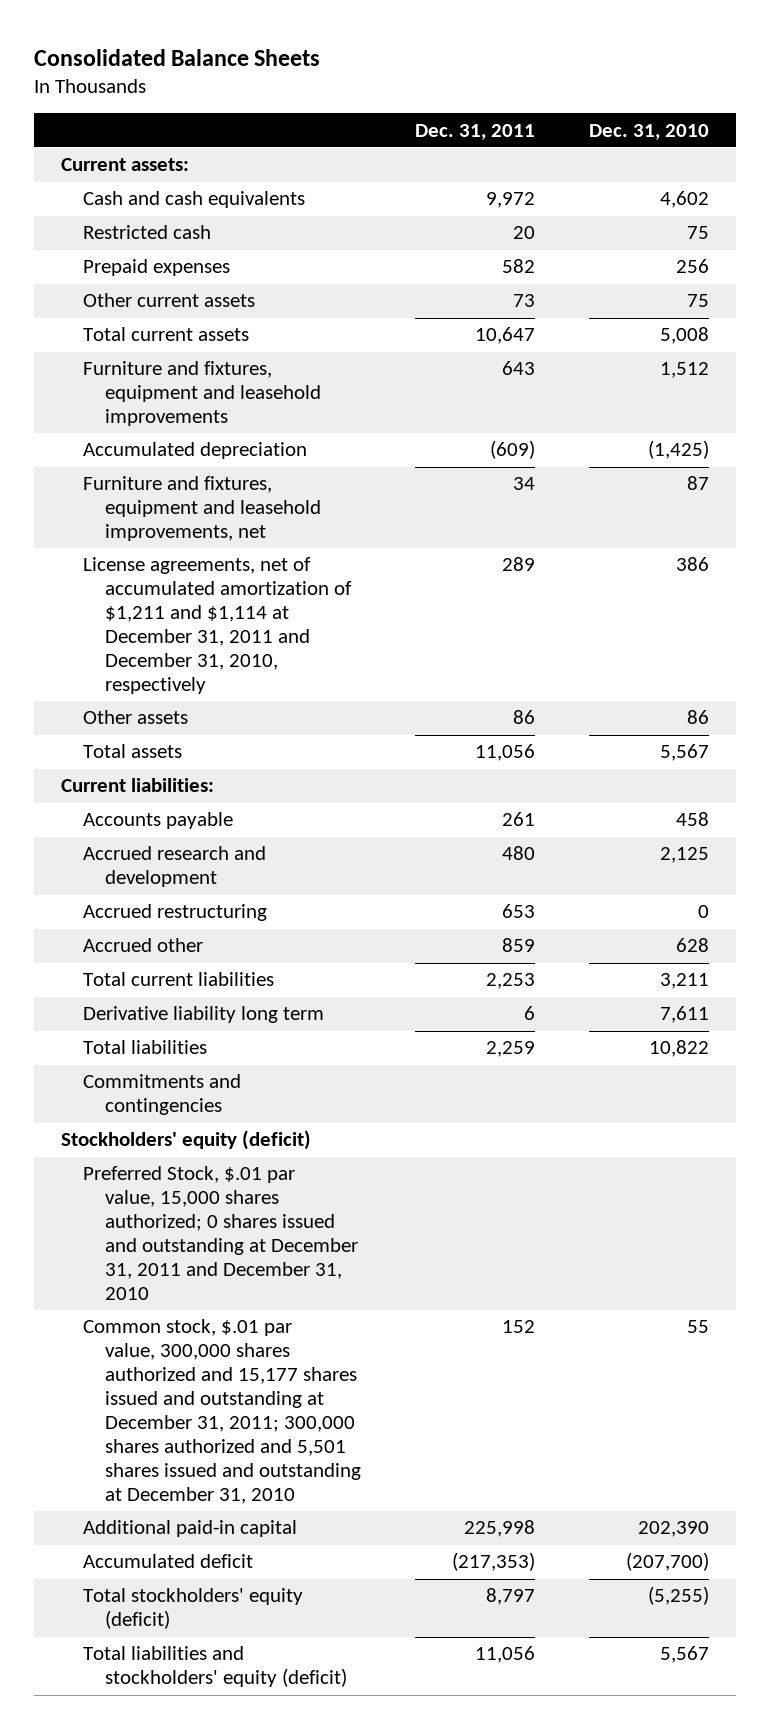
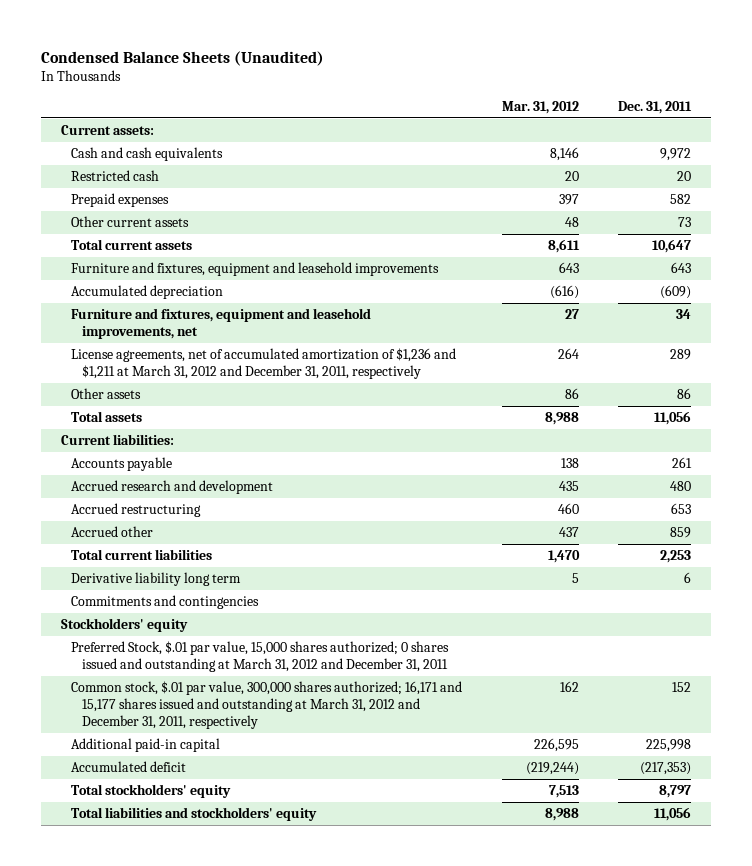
- Consolidated Balance Sheets
+ Condensed Balance Sheets (Unaudited)
- | Dec. 31, 2011 | Dec. 31, 2010
+ | Mar. 31, 2012 | Dec. 31, 2011
- License agreements, net of accumulated amortization of $1,211 and $1,114 at December 31, 2011 and December 31, 2010, respectively | 289 | 386
+ License agreements, net of accumulated amortization of $1,236 and $1,211 at March 31, 2012 and December 31, 2011, respectively | 264 | 289
- Total liabilities | 2,259 | 10,822
- Stockholders' equity (deficit)
- Preferred Stock, $.01 par value, 15,000 shares authorized; 0 shares issued and outstanding at December 31, 2011 and December 31, 2010
- Common stock, $.01 par value, 300,000 shares authorized and 15,177 shares issued and outstanding at December 31, 2011; 300,000 shares authorized and 5,501 shares issued and outstanding at December 31, 2010 | 152 | 55
+ Stockholders' equity
+ Preferred Stock, $.01 par value, 15,000 shares authorized; 0 shares issued and outstanding at March 31, 2012 and December 31, 2011
+ Common stock, $.01 par value, 300,000 shares authorized; 16,171 and 15,177 shares issued and outstanding at March 31, 2012 and December 31, 2011, respectively | 162 | 152
- Total stockholders' equity (deficit) | 8,797 | (5,255)
- Total liabilities and stockholders' equity (deficit) | 11,056 | 5,567
+ Total stockholders' equity | 7,513 | 8,797
+ Total liabilities and stockholders' equity | 8,988 | 11,056

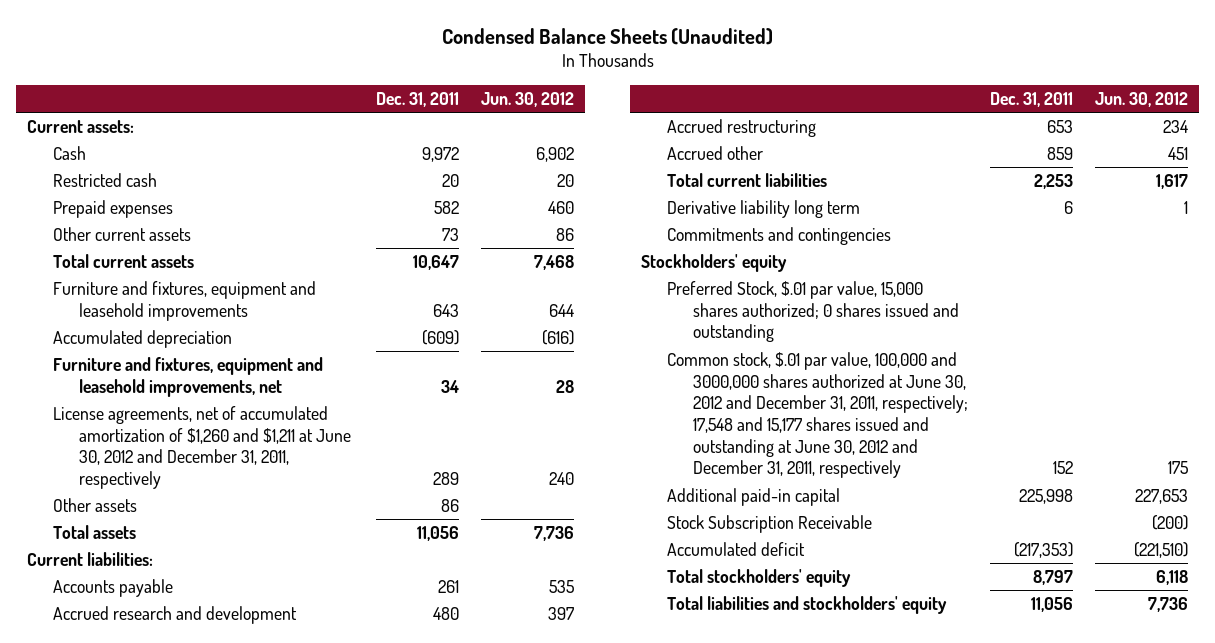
- | Mar. 31, 2012 | Dec. 31, 2011
+ | Dec. 31, 2011 | Jun. 30, 2012
- Cash and cash equivalents | 8,146 | 9,972
+ Cash | 9,972 | 6,902
- License agreements, net of accumulated amortization of $1,236 and $1,211 at March 31, 2012 and December 31, 2011, respectively | 264 | 289
+ License agreements, net of accumulated amortization of $1,260 and $1,211 at June 30, 2012 and December 31, 2011, respectively | 289 | 240
- Preferred Stock, $.01 par value, 15,000 shares authorized; 0 shares issued and outstanding at March 31, 2012 and December 31, 2011
- Common stock, $.01 par value, 300,000 shares authorized; 16,171 and 15,177 shares issued and outstanding at March 31, 2012 and December 31, 2011, respectively | 162 | 152
+ Preferred Stock, $.01 par value, 15,000 shares authorized; 0 shares issued and outstanding
+ Common stock, $.01 par value, 100,000 and 3000,000 shares authorized at June 30, 2012 and December 31, 2011, respectively; 17,548 and 15,177 shares issued and outstanding at June 30, 2012 and December 31, 2011, respectively | 152 | 175
+ Stock Subscription Receivable | | (200)

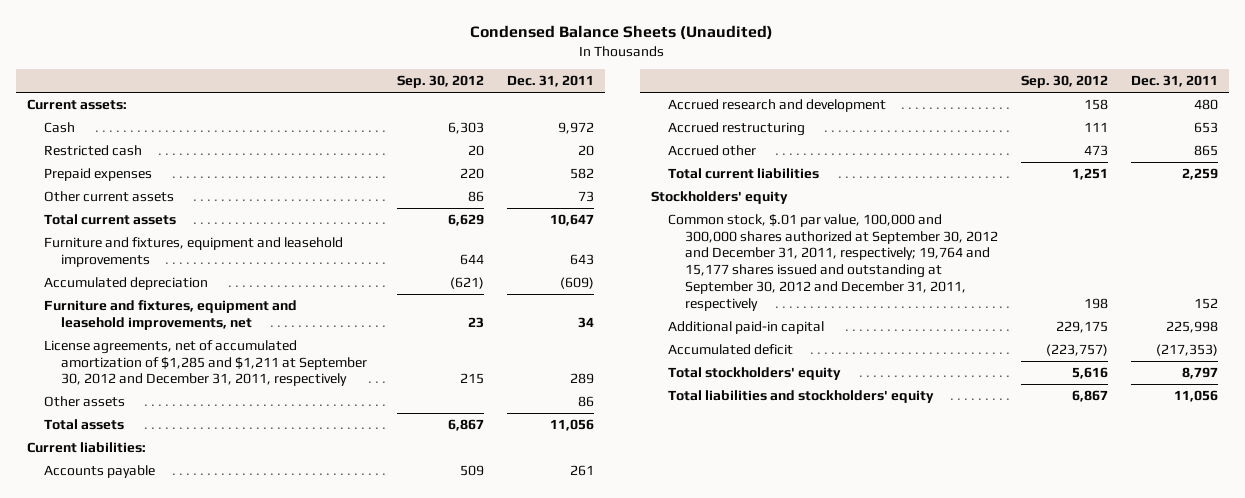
- | Dec. 31, 2011 | Jun. 30, 2012
+ | Sep. 30, 2012 | Dec. 31, 2011
- License agreements, net of accumulated amortization of $1,260 and $1,211 at June 30, 2012 and December 31, 2011, respectively | 289 | 240
+ License agreements, net of accumulated amortization of $1,285 and $1,211 at September 30, 2012 and December 31, 2011, respectively | 215 | 289
- Accrued other | 859 | 451
- Total current liabilities | 2,253 | 1,617
- Derivative liability long term | 6 | 1
- Commitments and contingencies
+ Accrued other | 473 | 865
+ Total current liabilities | 1,251 | 2,259
- Preferred Stock, $.01 par value, 15,000 shares authorized; 0 shares issued and outstanding
- Common stock, $.01 par value, 100,000 and 3000,000 shares authorized at June 30, 2012 and December 31, 2011, respectively; 17,548 and 15,177 shares issued and outstanding at June 30, 2012 and December 31, 2011, respectively | 152 | 175
+ Common stock, $.01 par value, 100,000 and 300,000 shares authorized at September 30, 2012 and December 31, 2011, respectively; 19,764 and 15,177 shares issued and outstanding at September 30, 2012 and December 31, 2011, respectively | 198 | 152
- Stock Subscription Receivable | | (200)

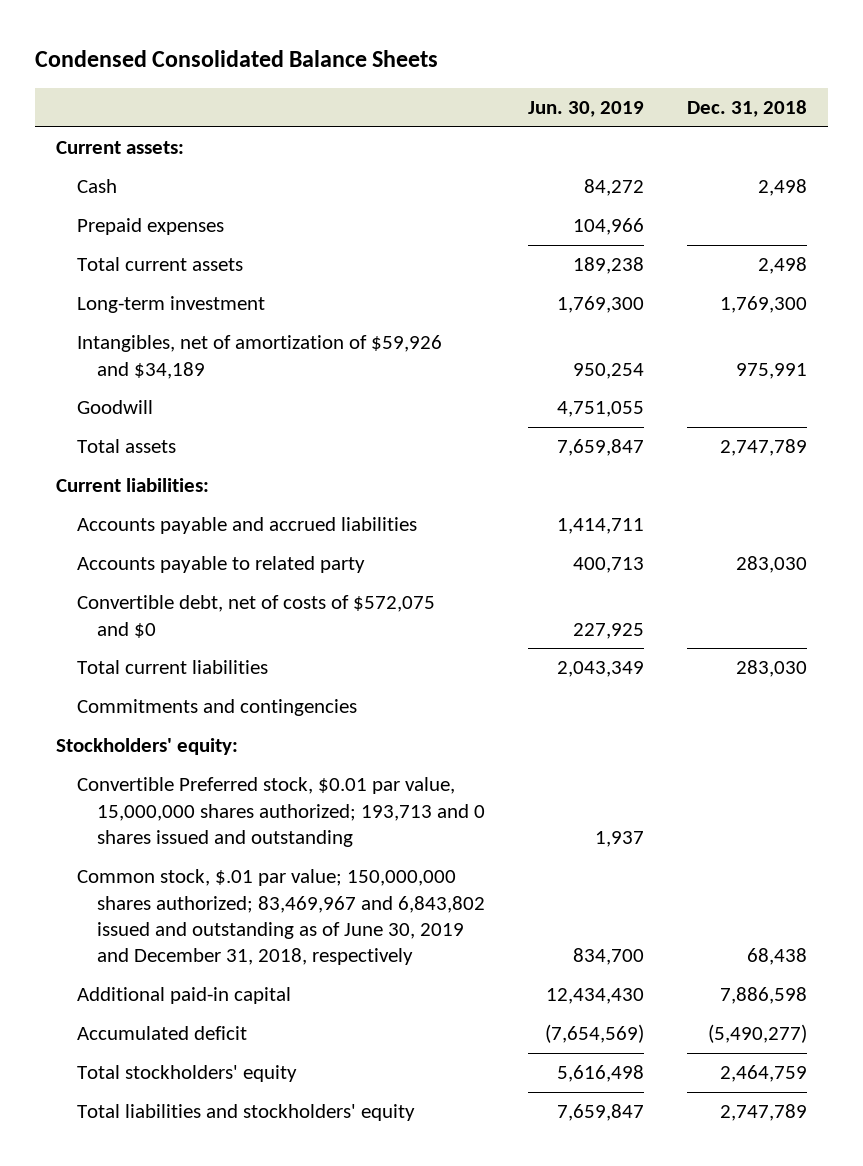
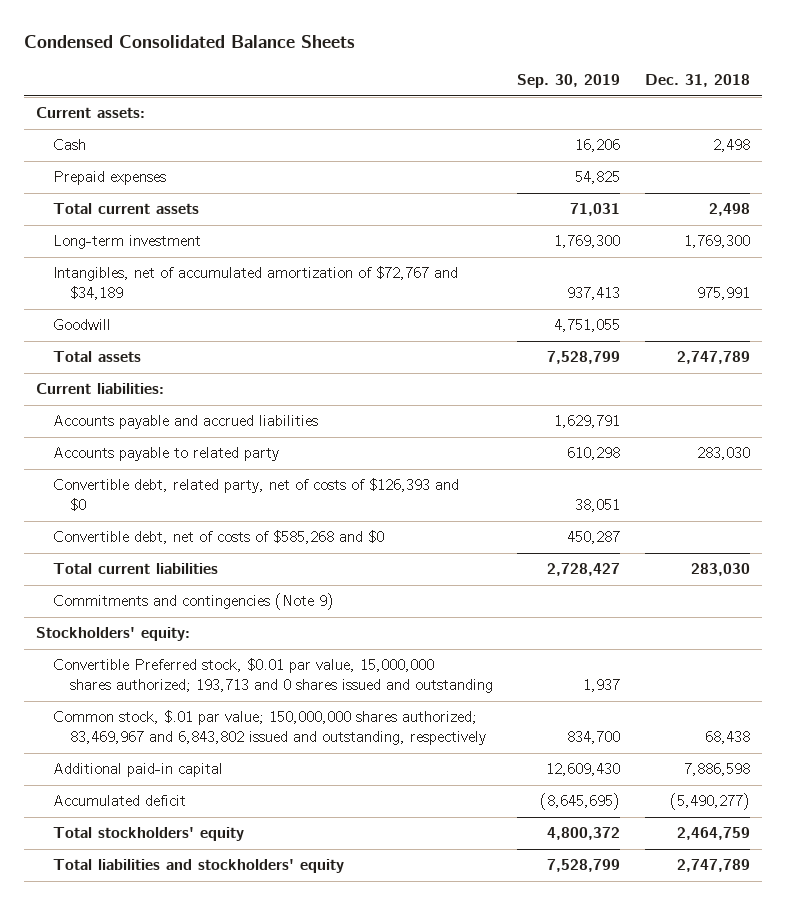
- | Jun. 30, 2019 | Dec. 31, 2018
+ | Sep. 30, 2019 | Dec. 31, 2018
- Intangibles, net of amortization of $59,926 and $34,189 | 950,254 | 975,991
+ Intangibles, net of accumulated amortization of $72,767 and $34,189 | 937,413 | 975,991
- Convertible debt, net of costs of $572,075 and $0 | 227,925 |
+ Convertible debt, related party, net of costs of $126,393 and $0 | 38,051 |
+ Convertible debt, net of costs of $585,268 and $0 | 450,287 |
- Commitments and contingencies
+ Commitments and contingencies (Note 9)
- Common stock, $.01 par value; 150,000,000 shares authorized; 83,469,967 and 6,843,802 issued and outstanding as of June 30, 2019 and December 31, 2018, respectively | 834,700 | 68,438
+ Common stock, $.01 par value; 150,000,000 shares authorized; 83,469,967 and 6,843,802 issued and outstanding, respectively | 834,700 | 68,438

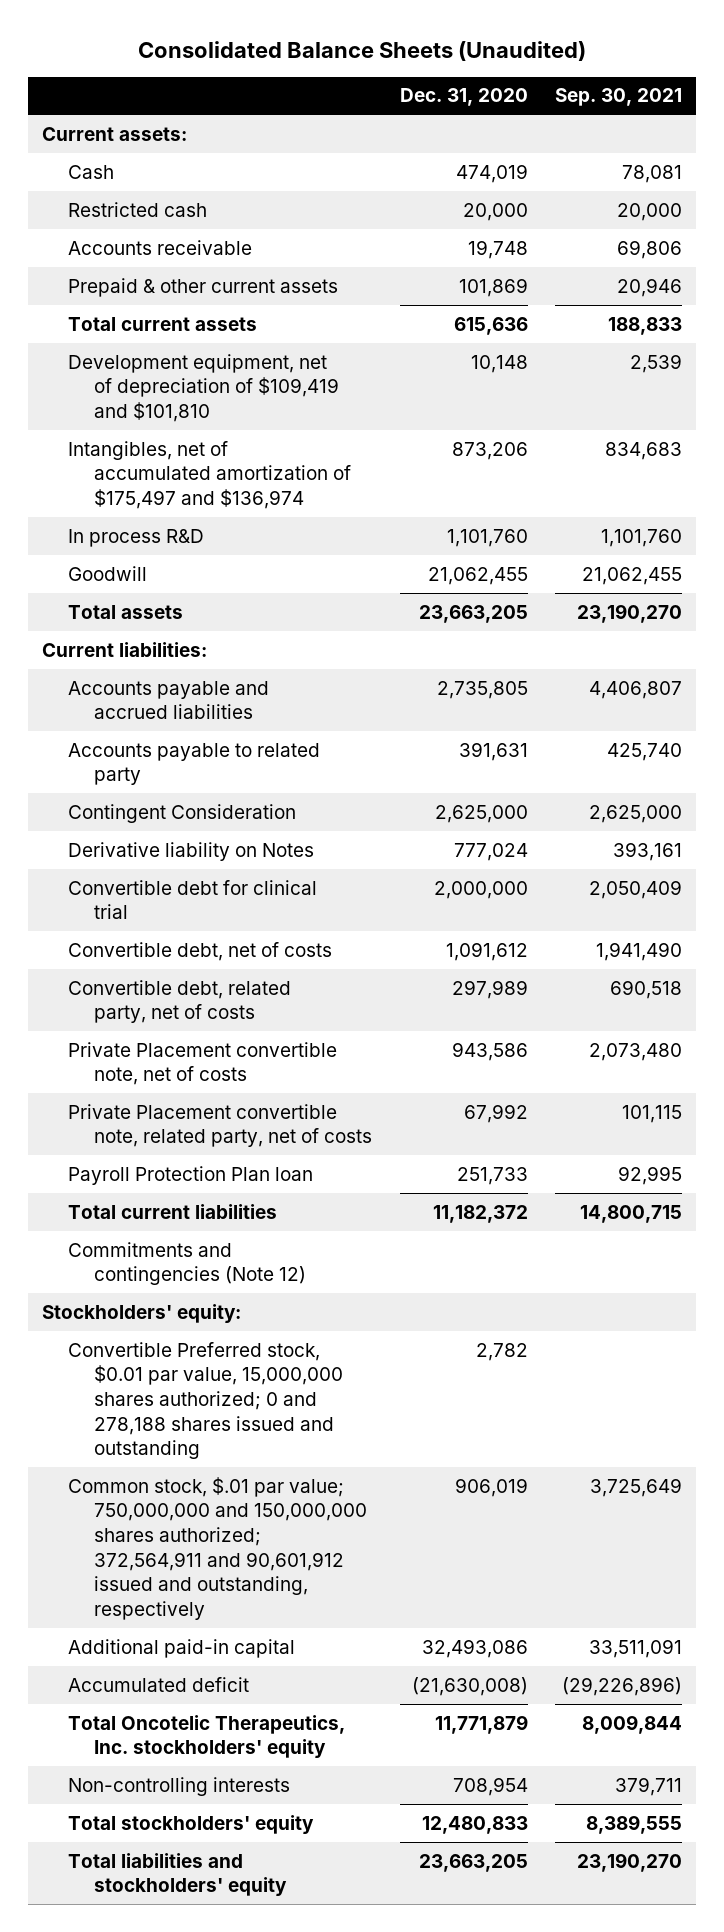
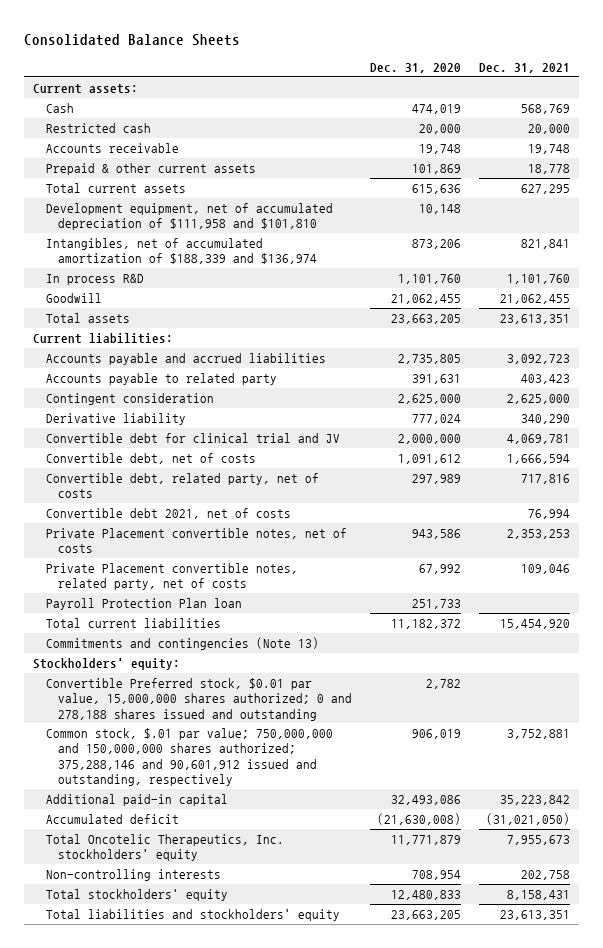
- Consolidated Balance Sheets (Unaudited)
+ Consolidated Balance Sheets
- | Dec. 31, 2020 | Sep. 30, 2021
+ | Dec. 31, 2020 | Dec. 31, 2021
- Development equipment, net of depreciation of $109,419 and $101,810 | 10,148 | 2,539
- Intangibles, net of accumulated amortization of $175,497 and $136,974 | 873,206 | 834,683
+ Development equipment, net of accumulated depreciation of $111,958 and $101,810 | 10,148 |
+ Intangibles, net of accumulated amortization of $188,339 and $136,974 | 873,206 | 821,841
- Contingent Consideration | 2,625,000 | 2,625,000
- Derivative liability on Notes | 777,024 | 393,161
- Convertible debt for clinical trial | 2,000,000 | 2,050,409
+ Contingent consideration | 2,625,000 | 2,625,000
+ Derivative liability | 777,024 | 340,290
+ Convertible debt for clinical trial and JV | 2,000,000 | 4,069,781
- Private Placement convertible note, net of costs | 943,586 | 2,073,480
- Private Placement convertible note, related party, net of costs | 67,992 | 101,115
+ Convertible debt 2021, net of costs | | 76,994
+ Private Placement convertible notes, net of costs | 943,586 | 2,353,253
+ Private Placement convertible notes, related party, net of costs | 67,992 | 109,046
- Commitments and contingencies (Note 12)
+ Commitments and contingencies (Note 13)
- Common stock, $.01 par value; 750,000,000 and 150,000,000 shares authorized; 372,564,911 and 90,601,912 issued and outstanding, respectively | 906,019 | 3,725,649
+ Common stock, $.01 par value; 750,000,000 and 150,000,000 shares authorized; 375,288,146 and 90,601,912 issued and outstanding, respectively | 906,019 | 3,752,881

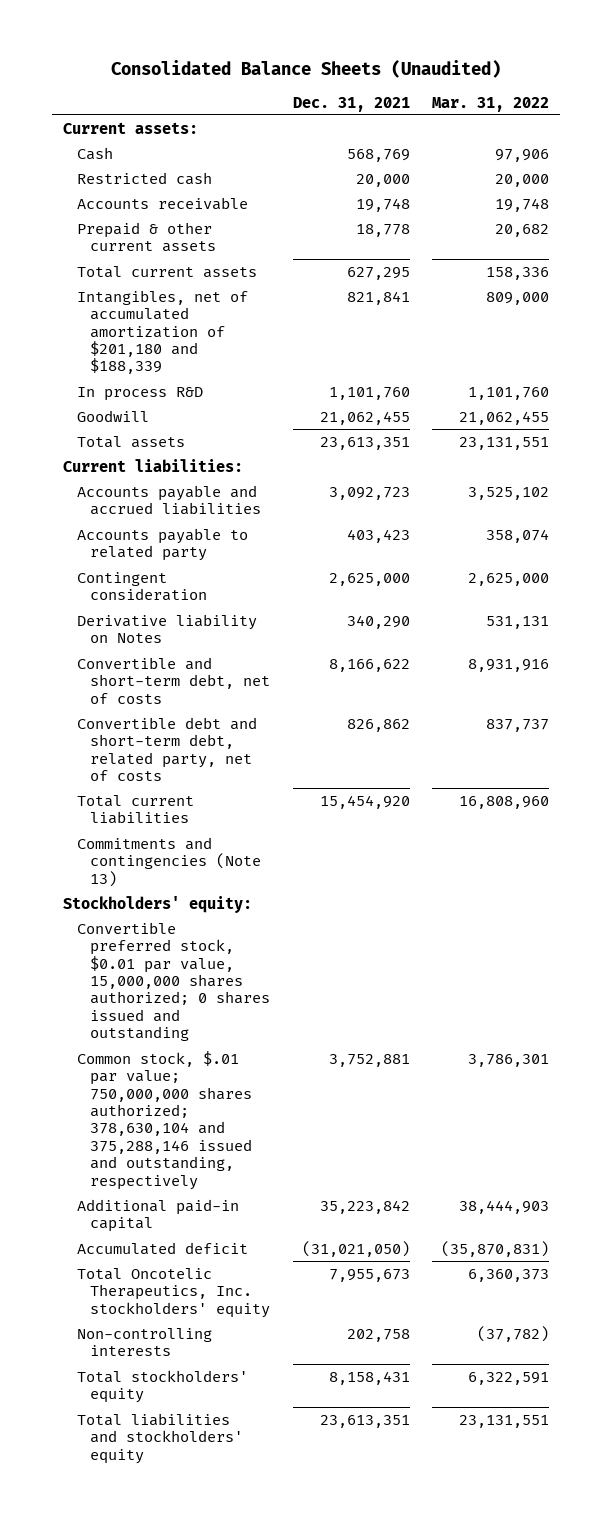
- Consolidated Balance Sheets
+ Consolidated Balance Sheets (Unaudited)
- | Dec. 31, 2020 | Dec. 31, 2021
+ | Dec. 31, 2021 | Mar. 31, 2022
- Development equipment, net of accumulated depreciation of $111,958 and $101,810 | 10,148 |
- Intangibles, net of accumulated amortization of $188,339 and $136,974 | 873,206 | 821,841
+ Intangibles, net of accumulated amortization of $201,180 and $188,339 | 821,841 | 809,000
- Derivative liability | 777,024 | 340,290
- Convertible debt for clinical trial and JV | 2,000,000 | 4,069,781
- Convertible debt, net of costs | 1,091,612 | 1,666,594
- Convertible debt, related party, net of costs | 297,989 | 717,816
- Convertible debt 2021, net of costs | | 76,994
- Private Placement convertible notes, net of costs | 943,586 | 2,353,253
- Private Placement convertible notes, related party, net of costs | 67,992 | 109,046
- Payroll Protection Plan loan | 251,733 |
+ Derivative liability on Notes | 340,290 | 531,131
+ Convertible and short-term debt, net of costs | 8,166,622 | 8,931,916
+ Convertible debt and short-term debt, related party, net of costs | 826,862 | 837,737
- Convertible Preferred stock, $0.01 par value, 15,000,000 shares authorized; 0 and 278,188 shares issued and outstanding | 2,782 |
- Common stock, $.01 par value; 750,000,000 and 150,000,000 shares authorized; 375,288,146 and 90,601,912 issued and outstanding, respectively | 906,019 | 3,752,881
+ Convertible preferred stock, $0.01 par value, 15,000,000 shares authorized; 0 shares issued and outstanding
+ Common stock, $.01 par value; 750,000,000 shares authorized; 378,630,104 and 375,288,146 issued and outstanding, respectively | 3,752,881 | 3,786,301

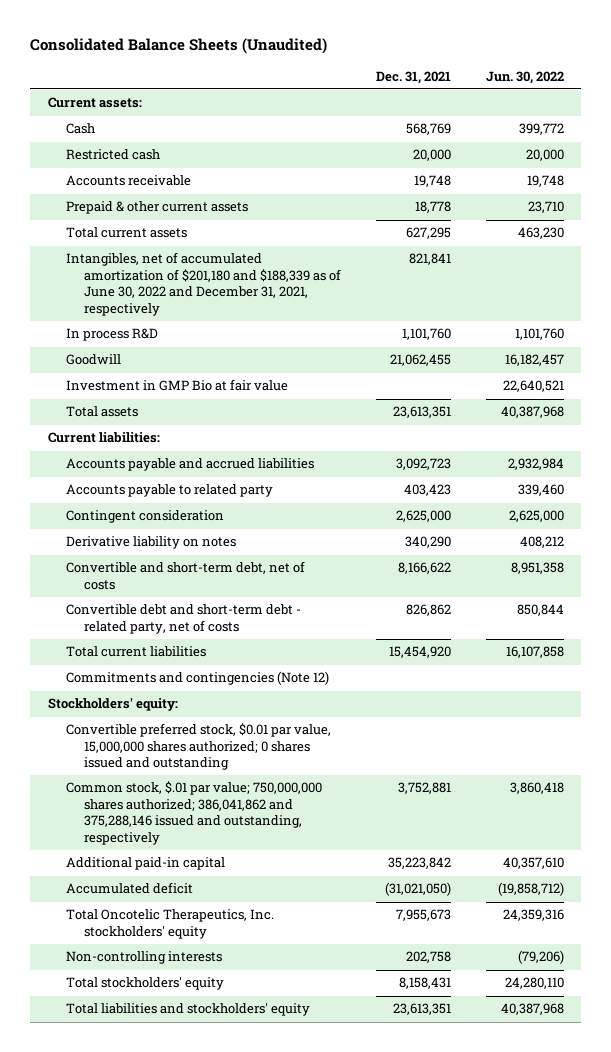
- | Dec. 31, 2021 | Mar. 31, 2022
+ | Dec. 31, 2021 | Jun. 30, 2022
- Intangibles, net of accumulated amortization of $201,180 and $188,339 | 821,841 | 809,000
+ Intangibles, net of accumulated amortization of $201,180 and $188,339 as of June 30, 2022 and December 31, 2021, respectively | 821,841 |
+ Investment in GMP Bio at fair value | | 22,640,521
- Derivative liability on Notes | 340,290 | 531,131
+ Derivative liability on notes | 340,290 | 408,212
- Convertible debt and short-term debt, related party, net of costs | 826,862 | 837,737
+ Convertible debt and short-term debt - related party, net of costs | 826,862 | 850,844
- Commitments and contingencies (Note 13)
+ Commitments and contingencies (Note 12)
- Common stock, $.01 par value; 750,000,000 shares authorized; 378,630,104 and 375,288,146 issued and outstanding, respectively | 3,752,881 | 3,786,301
+ Common stock, $.01 par value; 750,000,000 shares authorized; 386,041,862 and 375,288,146 issued and outstanding, respectively | 3,752,881 | 3,860,418

